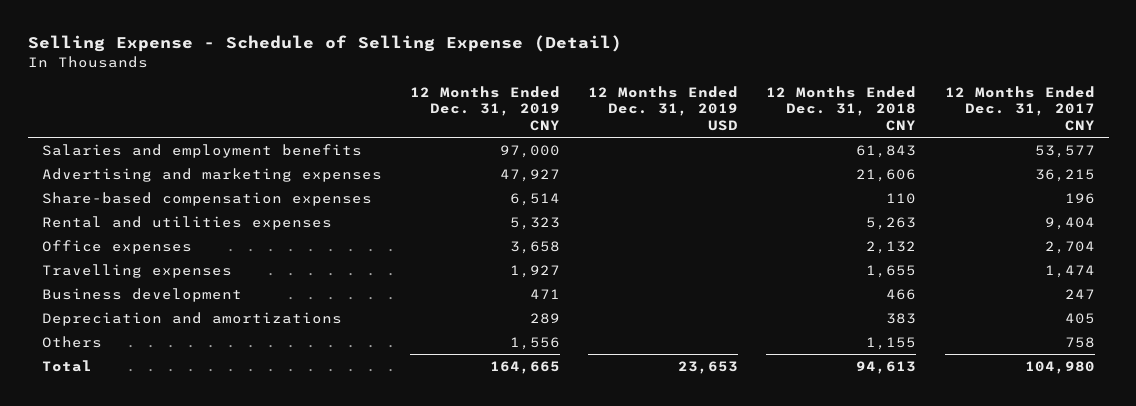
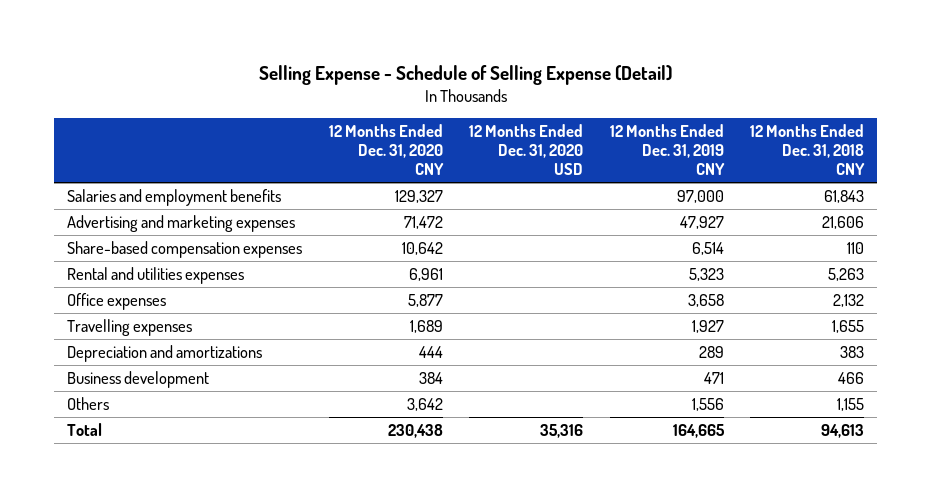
- | 12 Months Ended Dec. 31, 2019 CNY | 12 Months Ended Dec. 31, 2019 USD | 12 Months Ended Dec. 31, 2018 CNY | 12 Months Ended Dec. 31, 2017 CNY
+ | 12 Months Ended Dec. 31, 2020 CNY | 12 Months Ended Dec. 31, 2020 USD | 12 Months Ended Dec. 31, 2019 CNY | 12 Months Ended Dec. 31, 2018 CNY
moved down: Business development | 384 | | 471 | 466

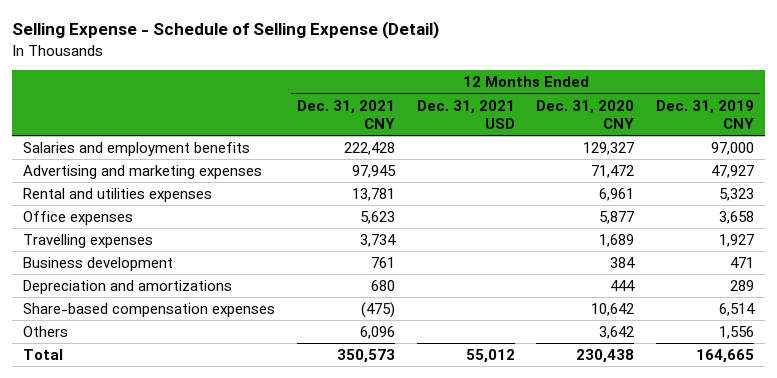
- | 12 Months Ended Dec. 31, 2020 CNY | 12 Months Ended Dec. 31, 2020 USD | 12 Months Ended Dec. 31, 2019 CNY | 12 Months Ended Dec. 31, 2018 CNY
+ | 12 Months Ended Dec. 31, 2021 CNY | 12 Months Ended Dec. 31, 2021 USD | 12 Months Ended Dec. 31, 2020 CNY | 12 Months Ended Dec. 31, 2019 CNY
moved down: Depreciation and amortizations | 680 | | 444 | 289
moved down: Share-based compensation expenses | (475) | | 10,642 | 6,514

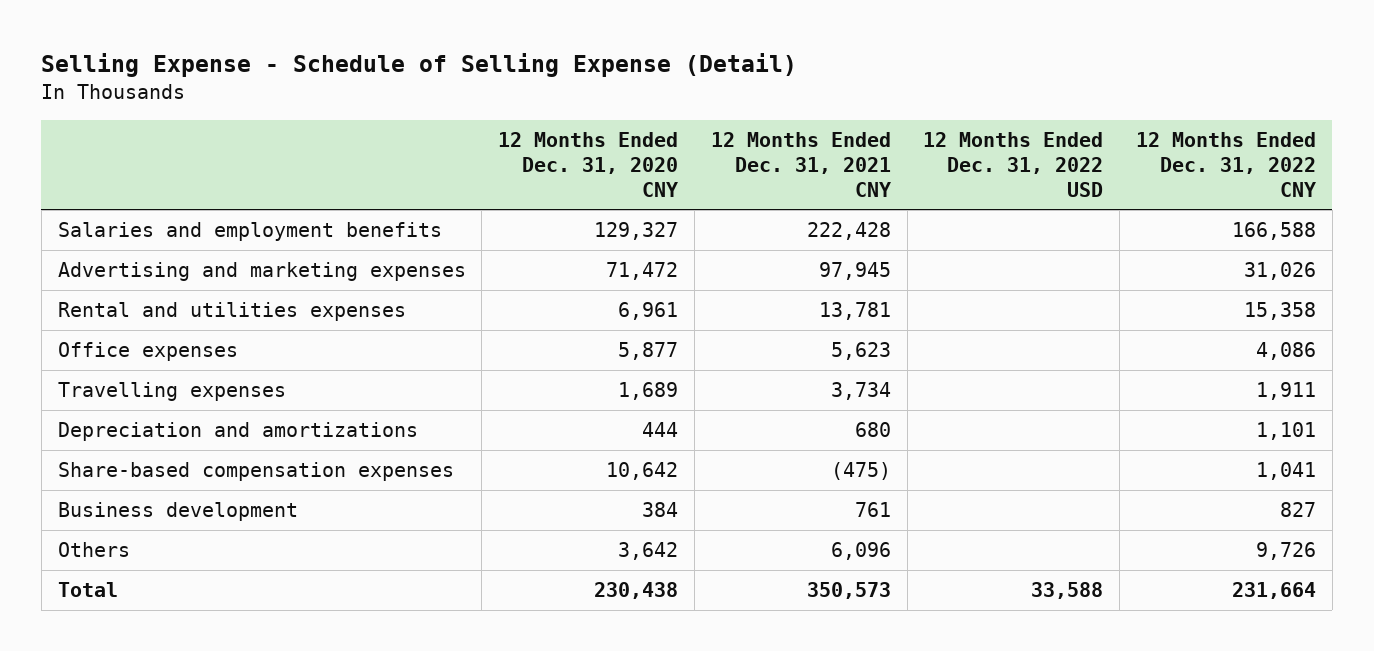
- | 12 Months Ended Dec. 31, 2021 CNY | 12 Months Ended Dec. 31, 2021 USD | 12 Months Ended Dec. 31, 2020 CNY | 12 Months Ended Dec. 31, 2019 CNY
+ | 12 Months Ended Dec. 31, 2020 CNY | 12 Months Ended Dec. 31, 2021 CNY | 12 Months Ended Dec. 31, 2022 USD | 12 Months Ended Dec. 31, 2022 CNY
moved down: Business development | 384 | 761 | | 827

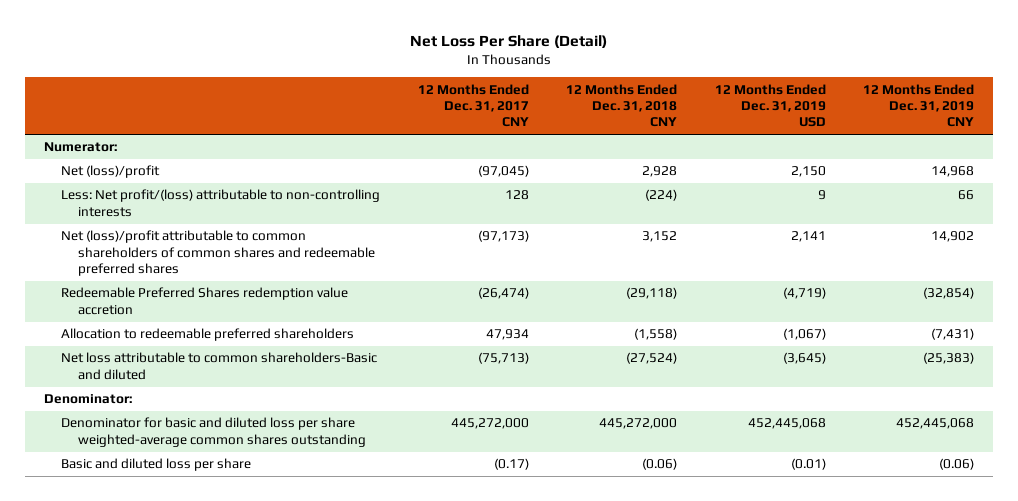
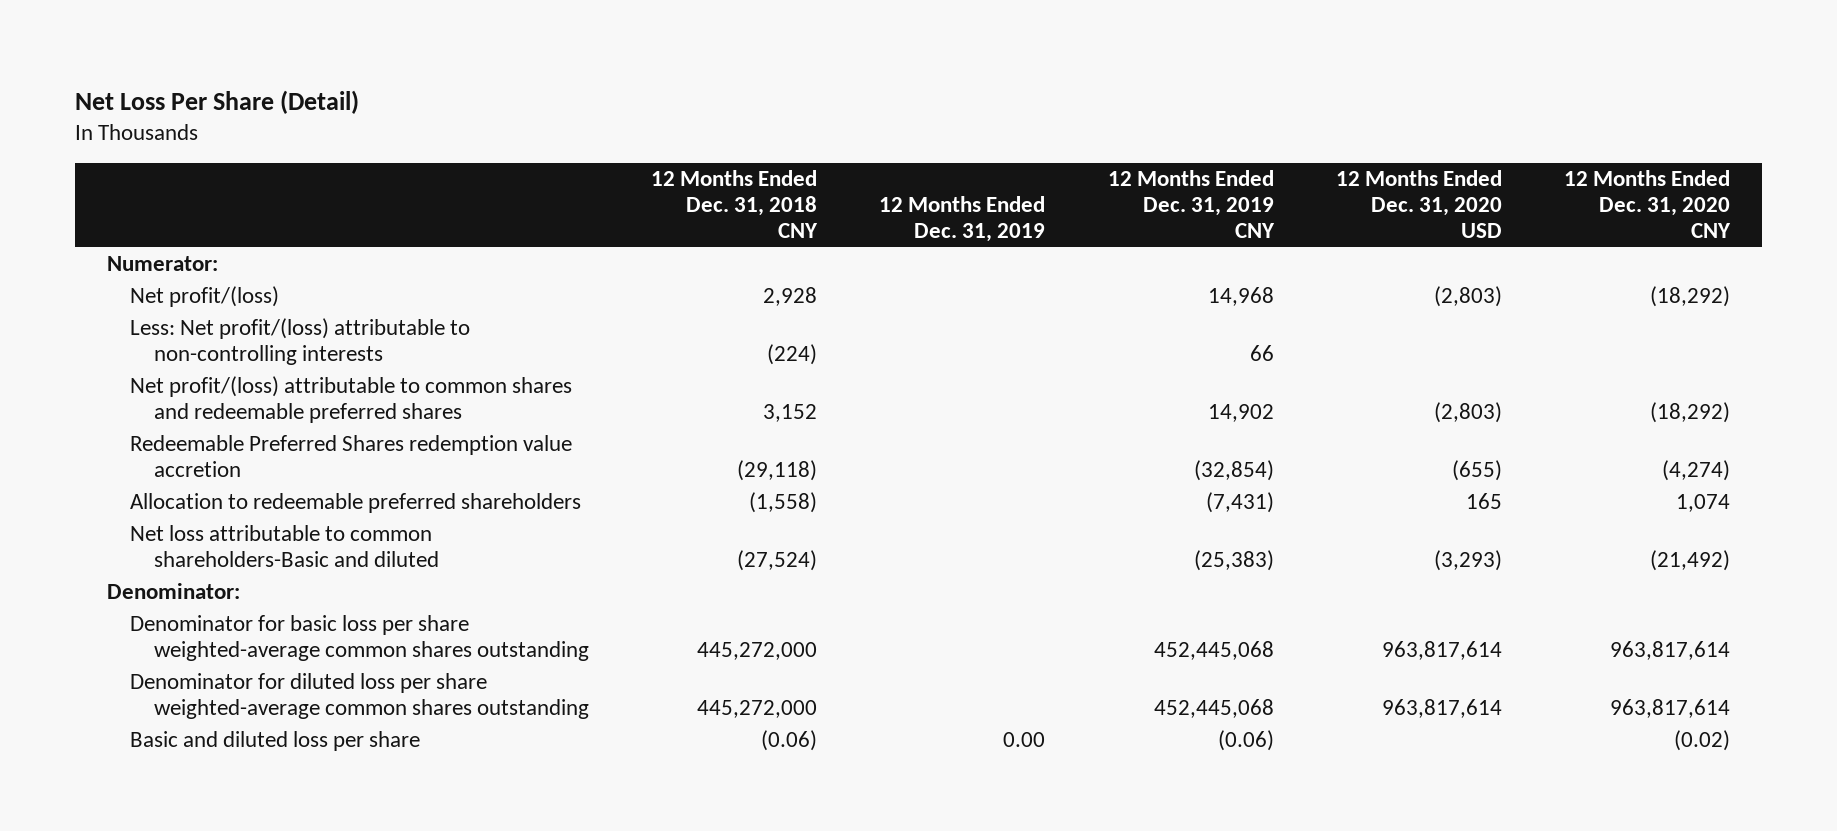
- | 12 Months Ended Dec. 31, 2017 CNY | 12 Months Ended Dec. 31, 2018 CNY | 12 Months Ended Dec. 31, 2019 USD | 12 Months Ended Dec. 31, 2019 CNY
+ | 12 Months Ended Dec. 31, 2018 CNY | 12 Months Ended Dec. 31, 2019 | 12 Months Ended Dec. 31, 2019 CNY | 12 Months Ended Dec. 31, 2020 USD | 12 Months Ended Dec. 31, 2020 CNY
- Net (loss)/profit | (97,045) | 2,928 | 2,150 | 14,968
+ Net profit/(loss) | 2,928 | | 14,968 | (2,803) | (18,292)
- Net (loss)/profit attributable to common shareholders of common shares and redeemable preferred shares | (97,173) | 3,152 | 2,141 | 14,902
+ Net profit/(loss) attributable to common shares and redeemable preferred shares | 3,152 | | 14,902 | (2,803) | (18,292)
- Denominator for basic and diluted loss per share weighted-average common shares outstanding | 445,272,000 | 445,272,000 | 452,445,068 | 452,445,068
+ Denominator for basic loss per share weighted-average common shares outstanding | 445,272,000 | | 452,445,068 | 963,817,614 | 963,817,614
+ Denominator for diluted loss per share weighted-average common shares outstanding | 445,272,000 | | 452,445,068 | 963,817,614 | 963,817,614

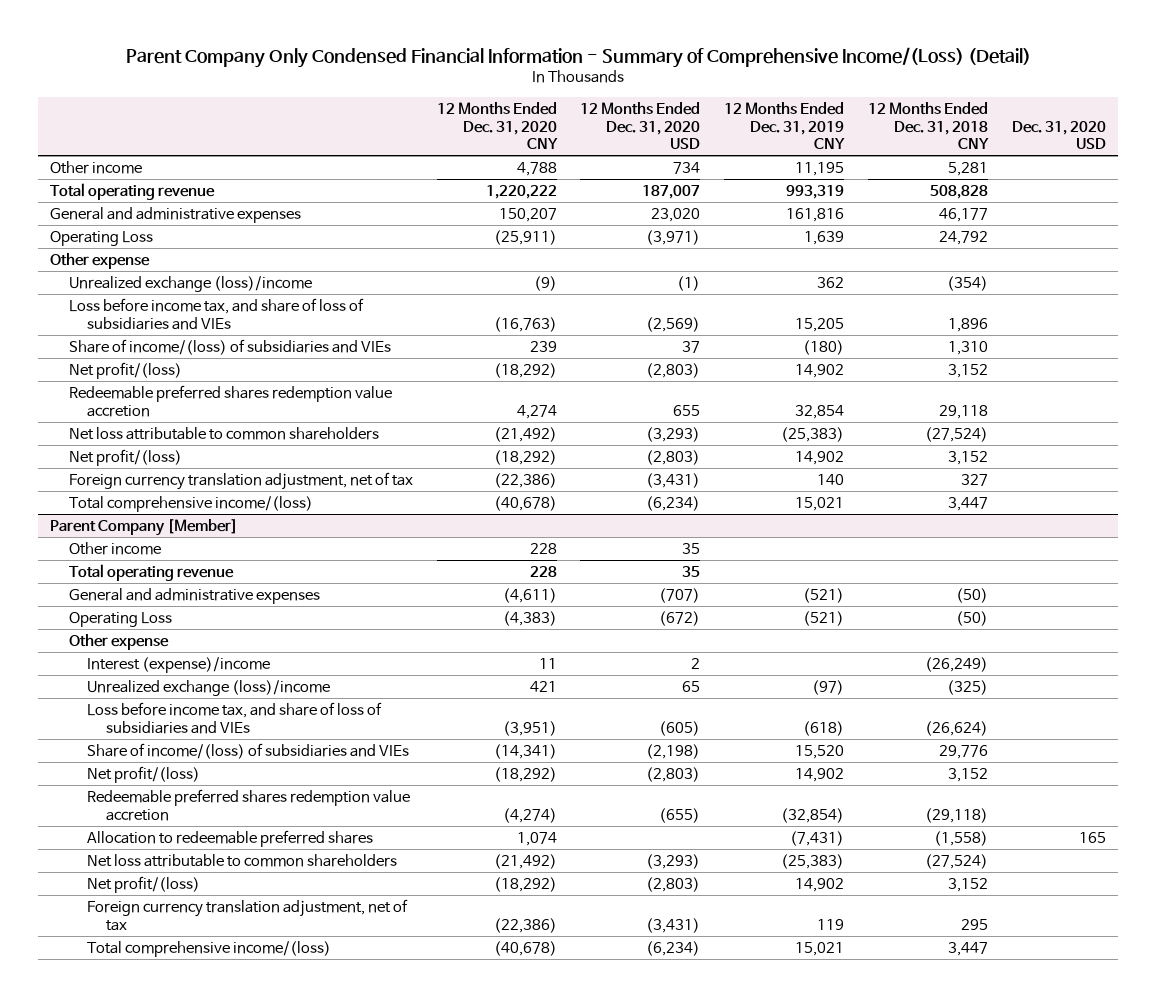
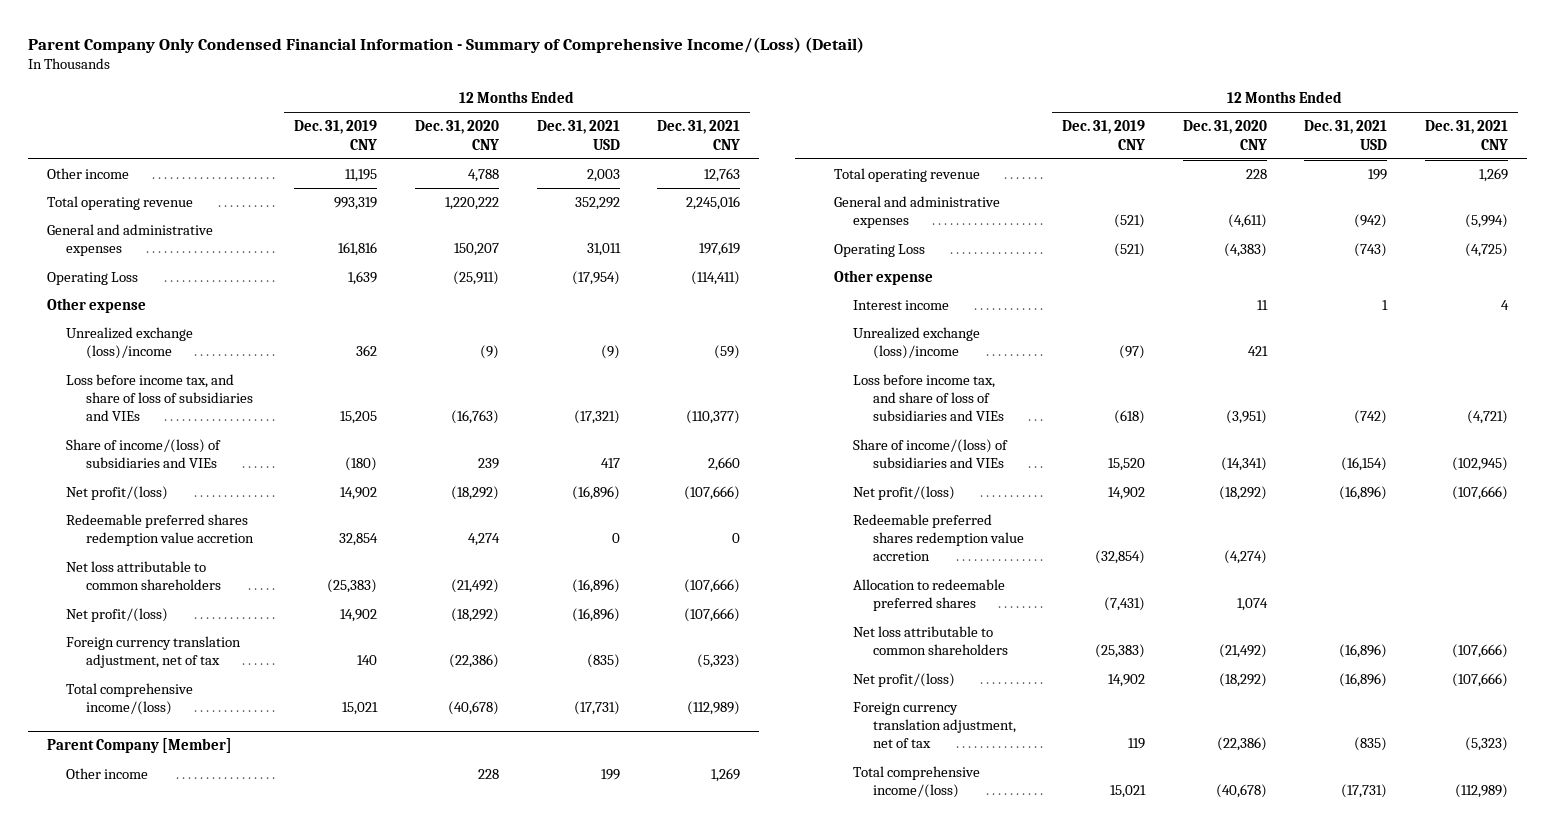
- | 12 Months Ended Dec. 31, 2020 CNY | 12 Months Ended Dec. 31, 2020 USD | 12 Months Ended Dec. 31, 2019 CNY | 12 Months Ended Dec. 31, 2018 CNY | Dec. 31, 2020 USD
+ | 12 Months Ended Dec. 31, 2019 CNY | 12 Months Ended Dec. 31, 2020 CNY | 12 Months Ended Dec. 31, 2021 USD | 12 Months Ended Dec. 31, 2021 CNY
@ Parent Company [Member]
- Interest (expense)/income | 11 | 2 | | (26,249) |
+ Interest income | | 11 | 1 | 4

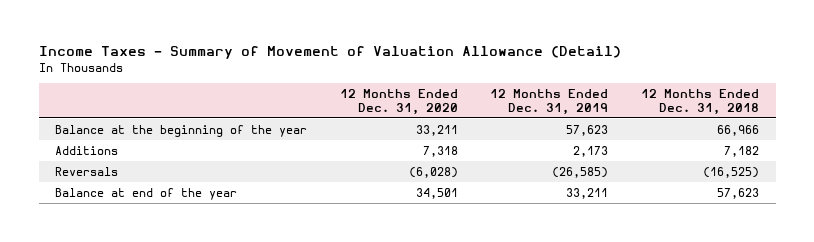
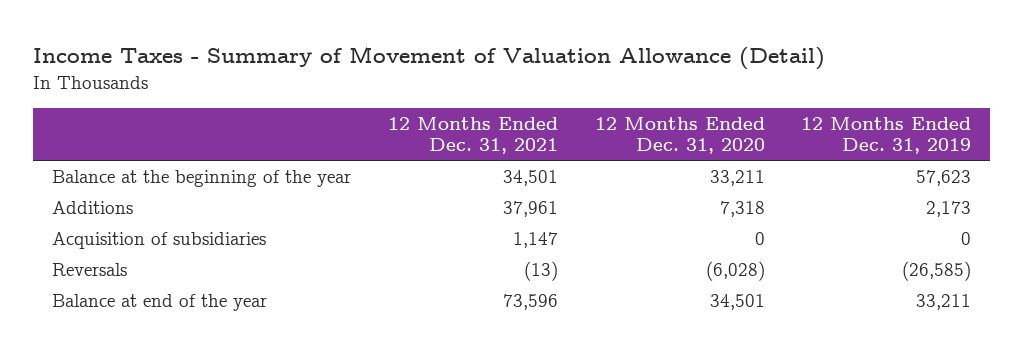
- | 12 Months Ended Dec. 31, 2020 | 12 Months Ended Dec. 31, 2019 | 12 Months Ended Dec. 31, 2018
+ | 12 Months Ended Dec. 31, 2021 | 12 Months Ended Dec. 31, 2020 | 12 Months Ended Dec. 31, 2019
+ Acquisition of subsidiaries | 1,147 | 0 | 0

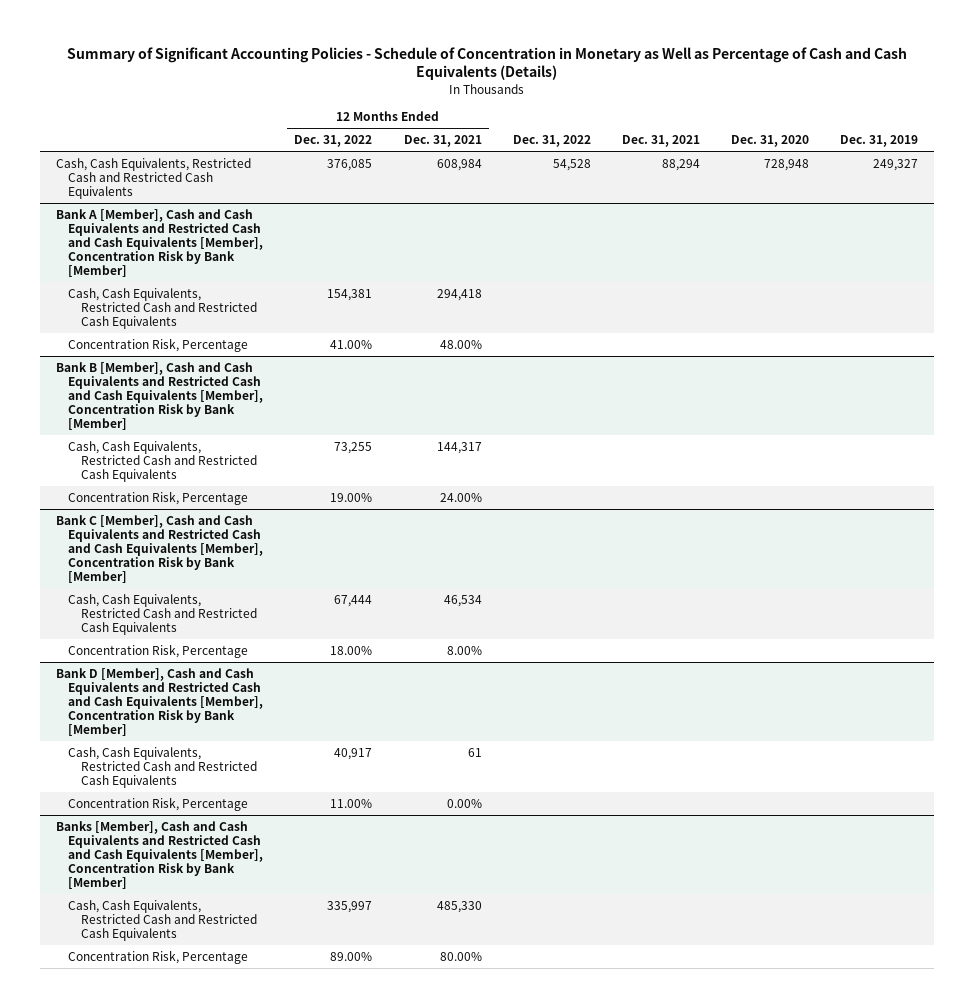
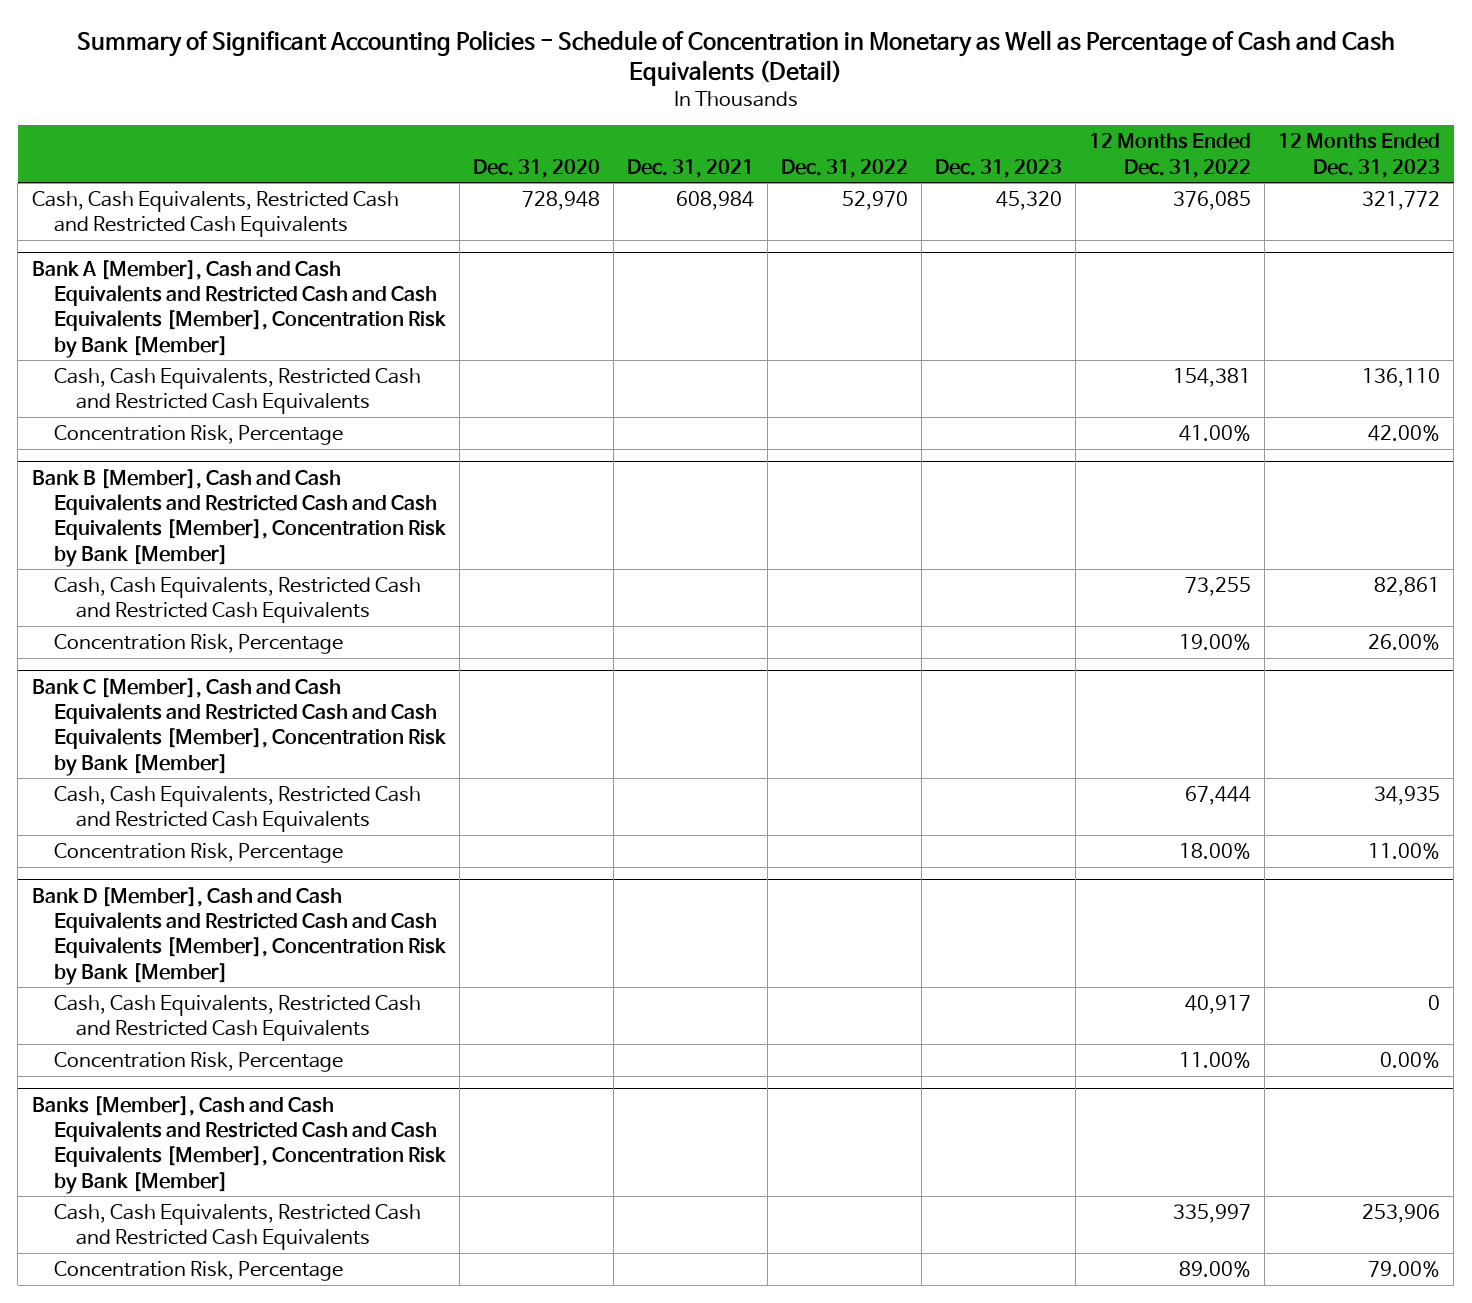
- Summary of Significant Accounting Policies - Schedule of Concentration in Monetary as Well as Percentage of Cash and Cash Equivalents (Details)
+ Summary of Significant Accounting Policies - Schedule of Concentration in Monetary as Well as Percentage of Cash and Cash Equivalents (Detail)
- | 12 Months Ended Dec. 31, 2022 | 12 Months Ended Dec. 31, 2021 | Dec. 31, 2022 | Dec. 31, 2021 | Dec. 31, 2020 | Dec. 31, 2019
+ | Dec. 31, 2020 | Dec. 31, 2021 | Dec. 31, 2022 | Dec. 31, 2023 | 12 Months Ended Dec. 31, 2022 | 12 Months Ended Dec. 31, 2023
- Cash, Cash Equivalents, Restricted Cash and Restricted Cash Equivalents | 376,085 | 608,984 | 54,528 | 88,294 | 728,948 | 249,327
+ Cash, Cash Equivalents, Restricted Cash and Restricted Cash Equivalents | 728,948 | 608,984 | 52,970 | 45,320 | 376,085 | 321,772

